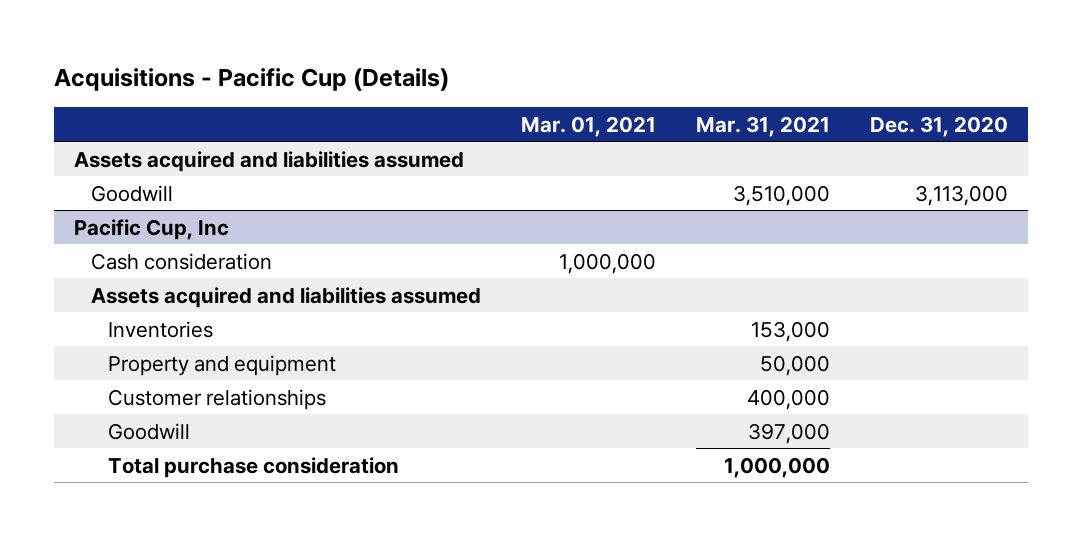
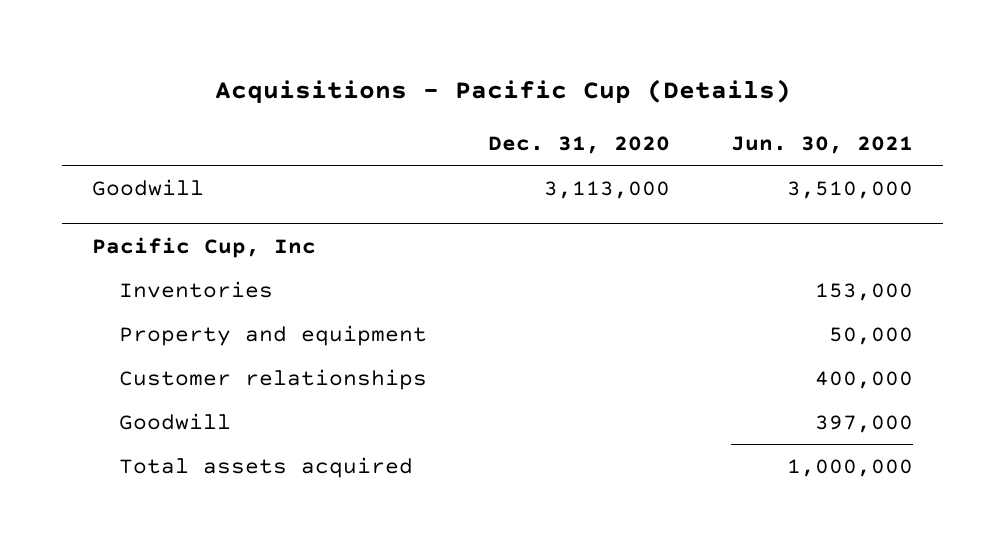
- | Mar. 01, 2021 | Mar. 31, 2021 | Dec. 31, 2020
+ | Dec. 31, 2020 | Jun. 30, 2021
- Assets acquired and liabilities assumed
@ Pacific Cup, Inc
- Cash consideration | 1,000,000 | |
- Assets acquired and liabilities assumed
- Total purchase consideration | | 1,000,000 |
+ Total assets acquired | | 1,000,000

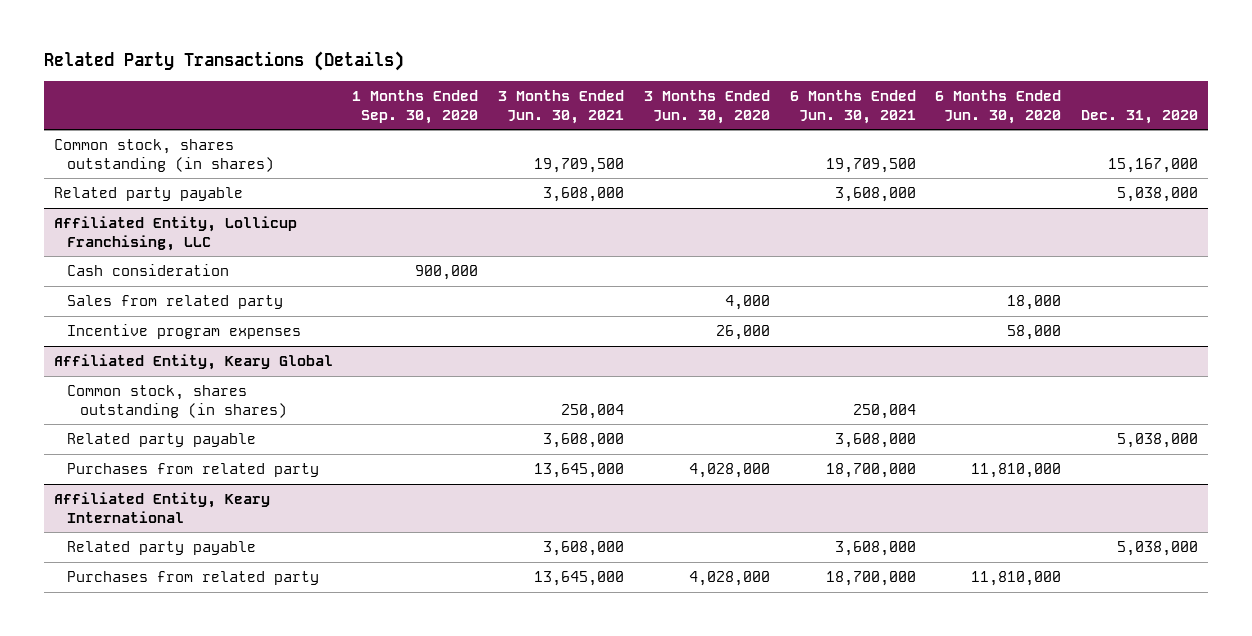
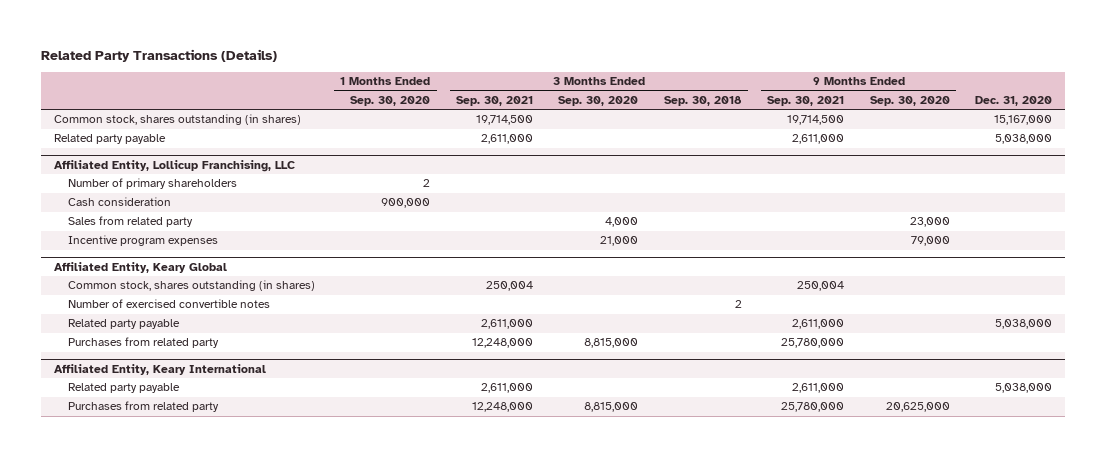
- | 1 Months Ended Sep. 30, 2020 | 3 Months Ended Jun. 30, 2021 | 3 Months Ended Jun. 30, 2020 | 6 Months Ended Jun. 30, 2021 | 6 Months Ended Jun. 30, 2020 | Dec. 31, 2020
+ | 1 Months Ended Sep. 30, 2020 | 3 Months Ended Sep. 30, 2021 | 3 Months Ended Sep. 30, 2020 | 3 Months Ended Sep. 30, 2018 | 9 Months Ended Sep. 30, 2021 | 9 Months Ended Sep. 30, 2020 | Dec. 31, 2020
@ Affiliated Entity, Lollicup Franchising, LLC
+ Number of primary shareholders | 2 | | | | | |
@ Affiliated Entity, Keary Global
+ Number of exercised convertible notes | | | | 2 | | |

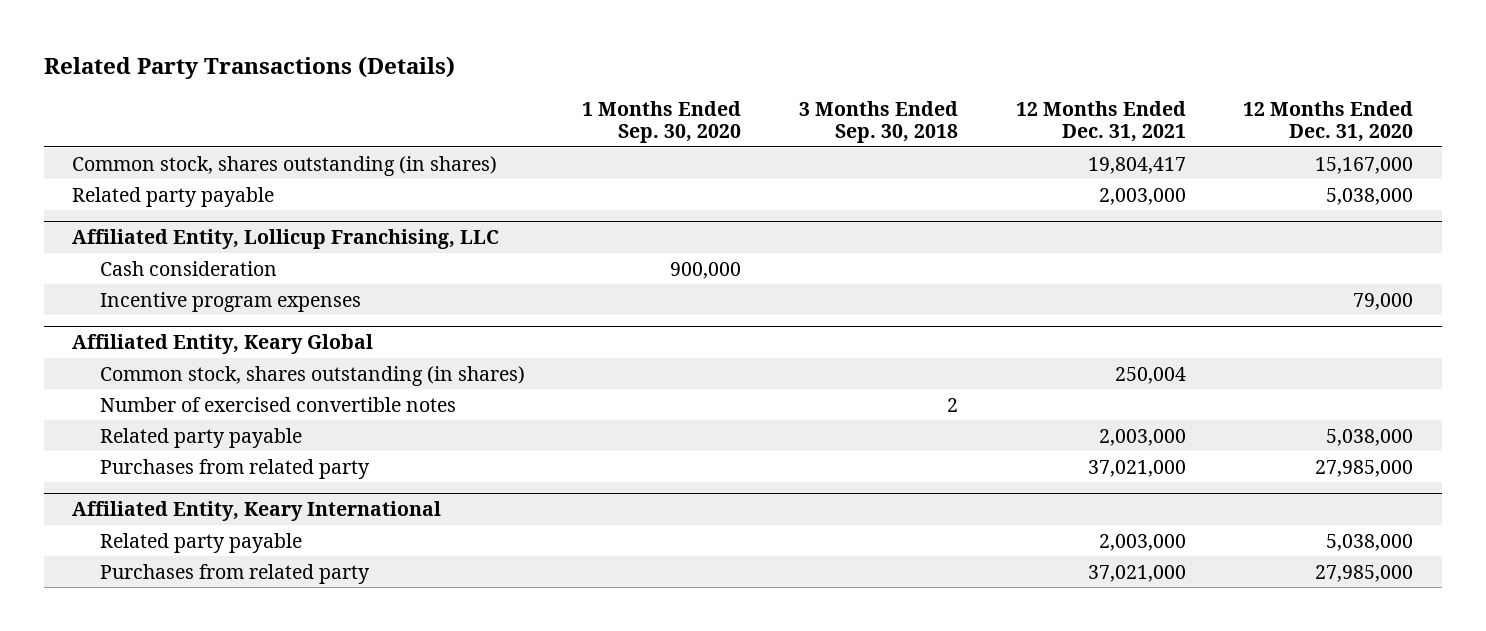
- | 1 Months Ended Sep. 30, 2020 | 3 Months Ended Sep. 30, 2021 | 3 Months Ended Sep. 30, 2020 | 3 Months Ended Sep. 30, 2018 | 9 Months Ended Sep. 30, 2021 | 9 Months Ended Sep. 30, 2020 | Dec. 31, 2020
+ | 1 Months Ended Sep. 30, 2020 | 3 Months Ended Sep. 30, 2018 | 12 Months Ended Dec. 31, 2021 | 12 Months Ended Dec. 31, 2020
@ Affiliated Entity, Lollicup Franchising, LLC
- Number of primary shareholders | 2 | | | | | |
- Sales from related party | | | 4,000 | | | 23,000 |

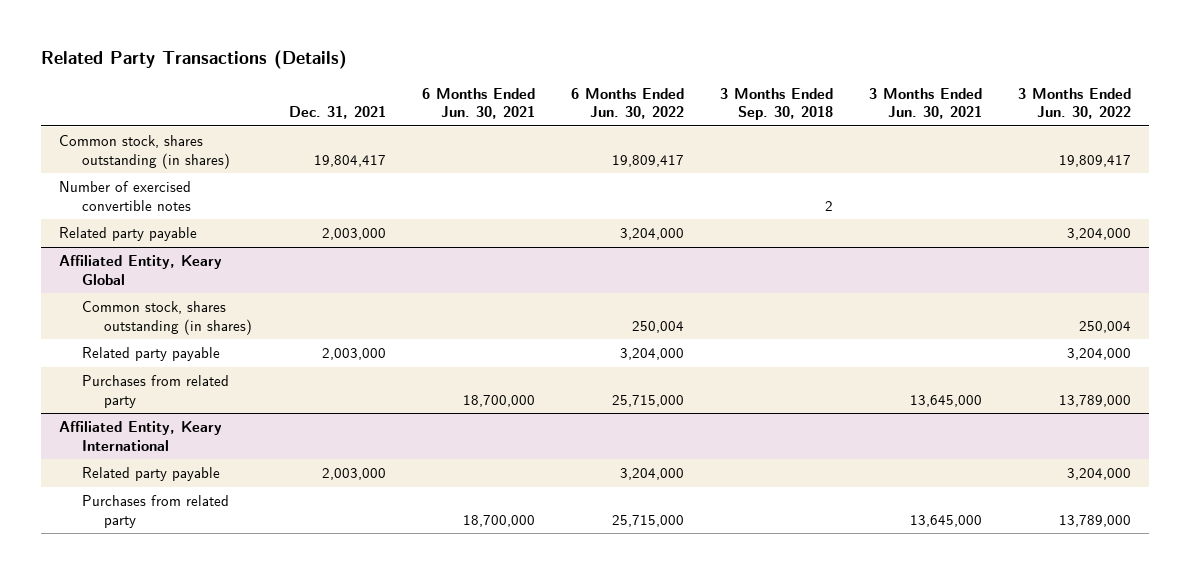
- | 1 Months Ended Sep. 30, 2020 | 3 Months Ended Sep. 30, 2018 | 12 Months Ended Dec. 31, 2021 | 12 Months Ended Dec. 31, 2020
+ | Dec. 31, 2021 | 6 Months Ended Jun. 30, 2021 | 6 Months Ended Jun. 30, 2022 | 3 Months Ended Sep. 30, 2018 | 3 Months Ended Jun. 30, 2021 | 3 Months Ended Jun. 30, 2022
+ Number of exercised convertible notes | | | | 2 | |
- Affiliated Entity, Lollicup Franchising, LLC
- Cash consideration | 900,000 | | |
- Incentive program expenses | | | | 79,000
@ Affiliated Entity, Keary Global
- Number of exercised convertible notes | | 2 | |

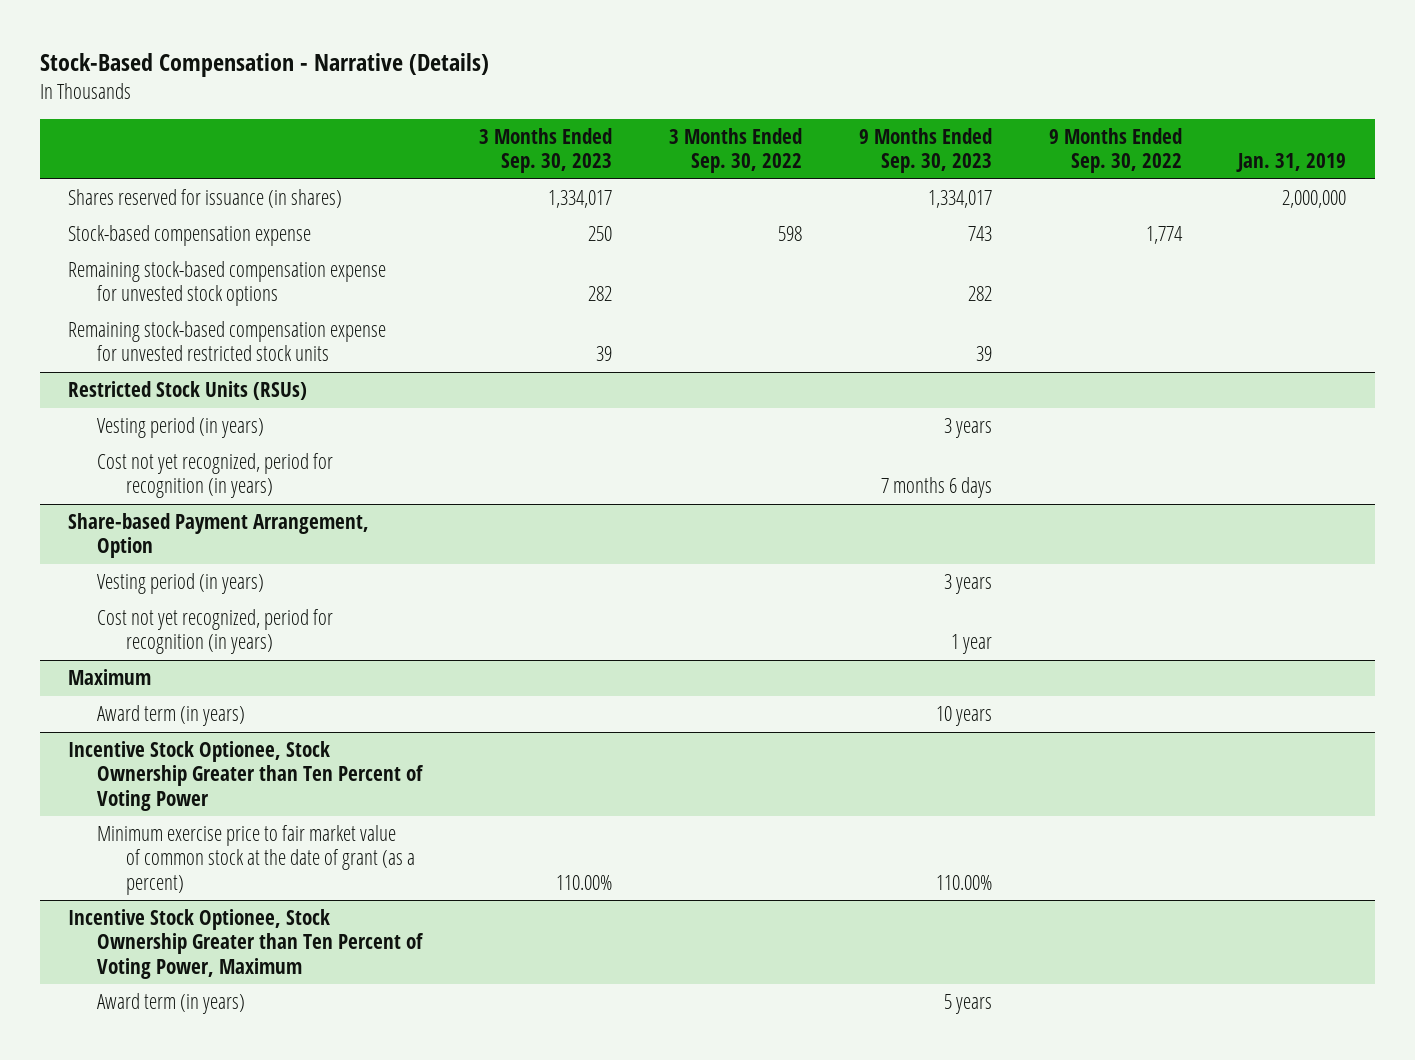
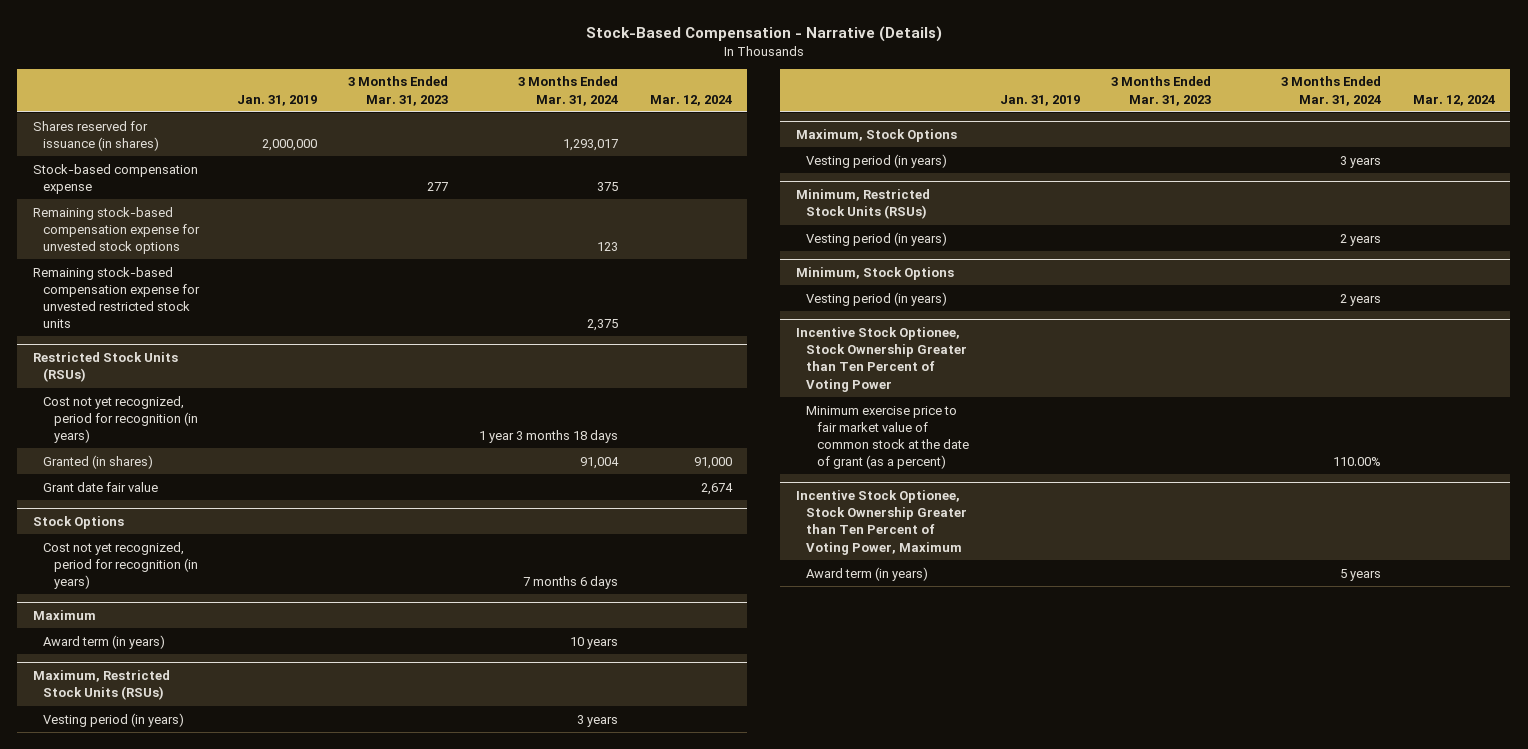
- | 3 Months Ended Sep. 30, 2023 | 3 Months Ended Sep. 30, 2022 | 9 Months Ended Sep. 30, 2023 | 9 Months Ended Sep. 30, 2022 | Jan. 31, 2019
+ | Jan. 31, 2019 | 3 Months Ended Mar. 31, 2023 | 3 Months Ended Mar. 31, 2024 | Mar. 12, 2024
@ Restricted Stock Units (RSUs)
- Vesting period (in years) | | | 3 years | |
- Share-based Payment Arrangement, Option
- Vesting period (in years) | | | 3 years | |
@ Restricted Stock Units (RSUs)
+ Granted (in shares) | | | 91,004 | 91,000
+ Grant date fair value | | | | 2,674
+ Stock Options
+ Maximum, Restricted Stock Units (RSUs)
+ Vesting period (in years) | | | 3 years |
+ Maximum, Stock Options
+ Vesting period (in years) | | | 3 years |
+ Minimum, Restricted Stock Units (RSUs)
+ Vesting period (in years) | | | 2 years |
+ Minimum, Stock Options
+ Vesting period (in years) | | | 2 years |

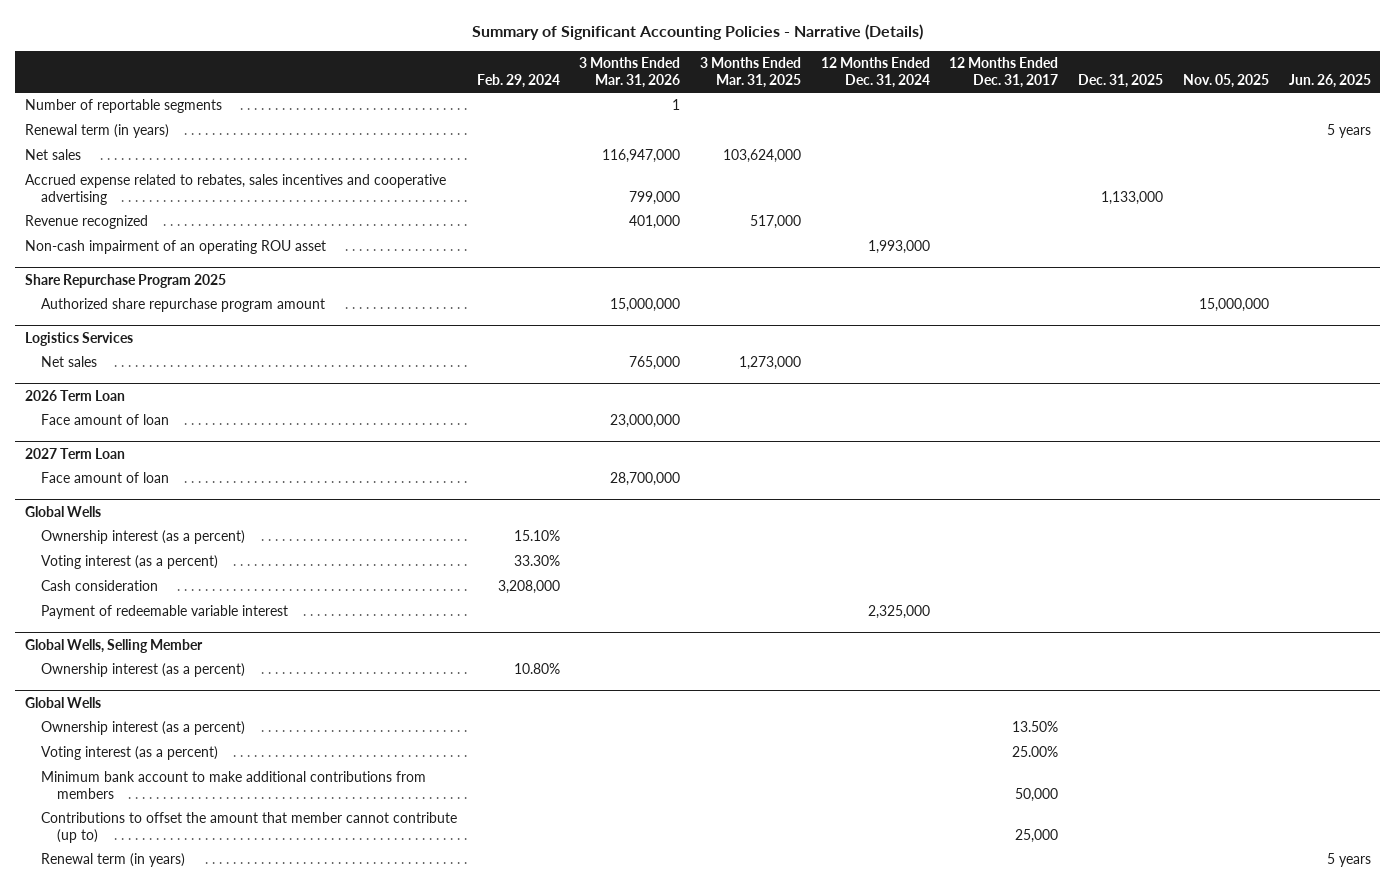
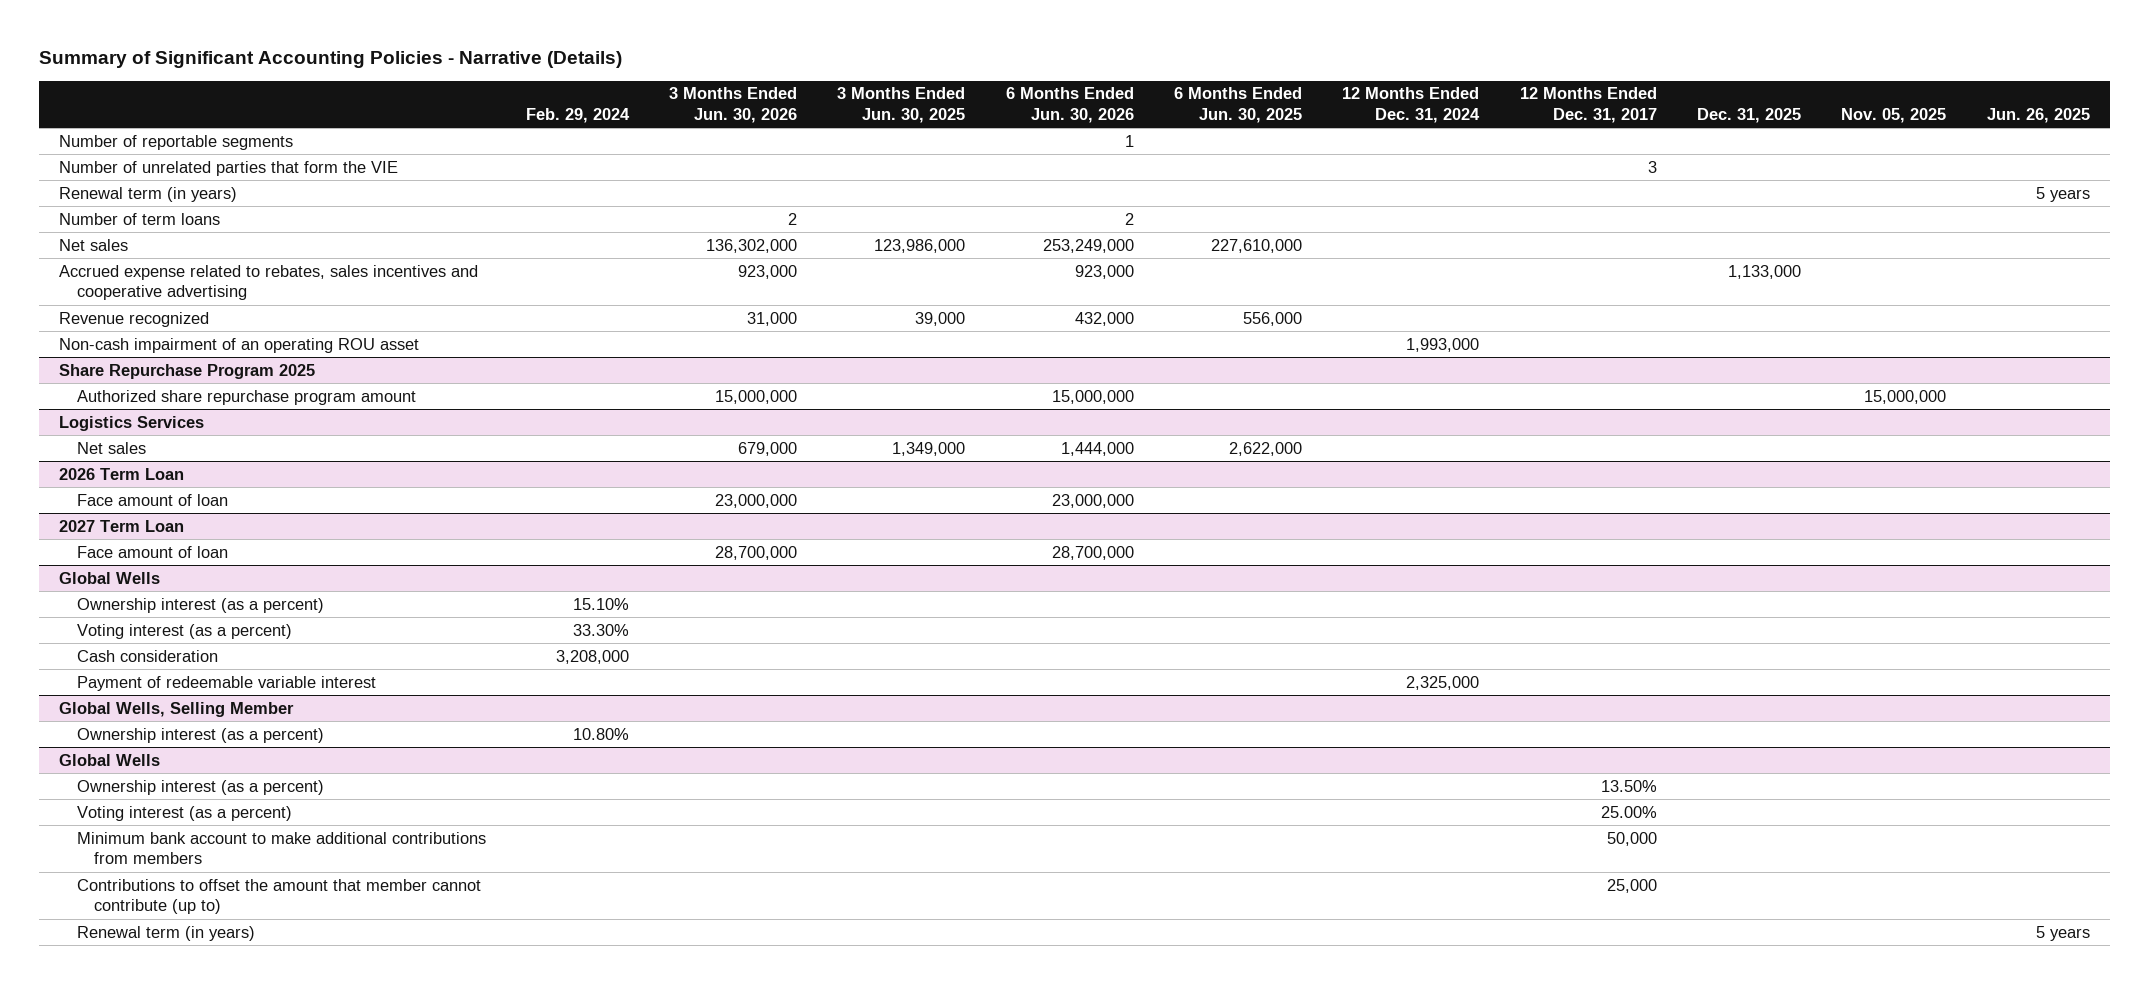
- | Feb. 29, 2024 | 3 Months Ended Mar. 31, 2026 | 3 Months Ended Mar. 31, 2025 | 12 Months Ended Dec. 31, 2024 | 12 Months Ended Dec. 31, 2017 | Dec. 31, 2025 | Nov. 05, 2025 | Jun. 26, 2025
+ | Feb. 29, 2024 | 3 Months Ended Jun. 30, 2026 | 3 Months Ended Jun. 30, 2025 | 6 Months Ended Jun. 30, 2026 | 6 Months Ended Jun. 30, 2025 | 12 Months Ended Dec. 31, 2024 | 12 Months Ended Dec. 31, 2017 | Dec. 31, 2025 | Nov. 05, 2025 | Jun. 26, 2025
+ Number of unrelated parties that form the VIE | | | | | | | 3 | | |
+ Number of term loans | | 2 | | 2 | | | | | |

